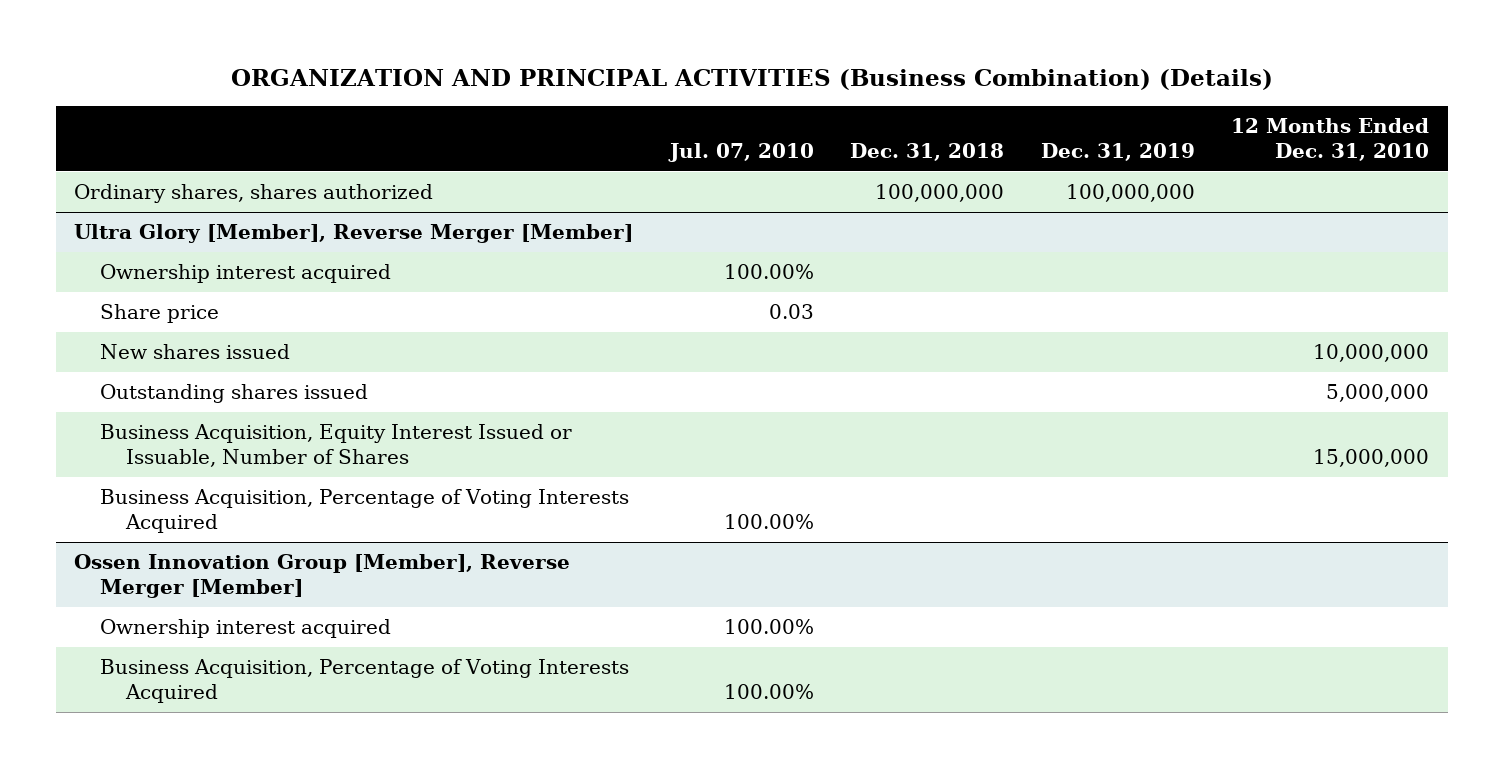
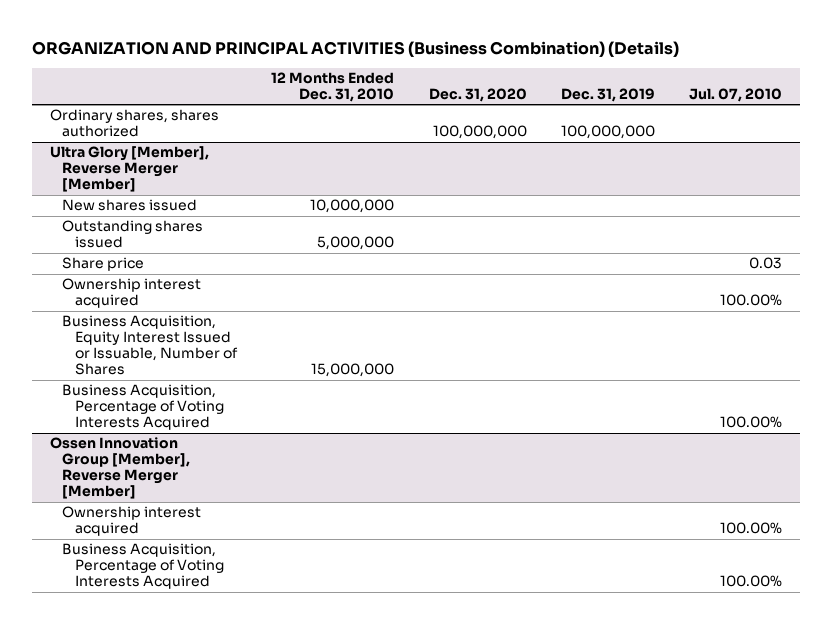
- | Jul. 07, 2010 | Dec. 31, 2018 | Dec. 31, 2019 | 12 Months Ended Dec. 31, 2010
+ | 12 Months Ended Dec. 31, 2010 | Dec. 31, 2020 | Dec. 31, 2019 | Jul. 07, 2010
@ Ultra Glory [Member], Reverse Merger [Member]
moved down: Share price | | | | 0.03
moved down: Ownership interest acquired | | | | 100.00%

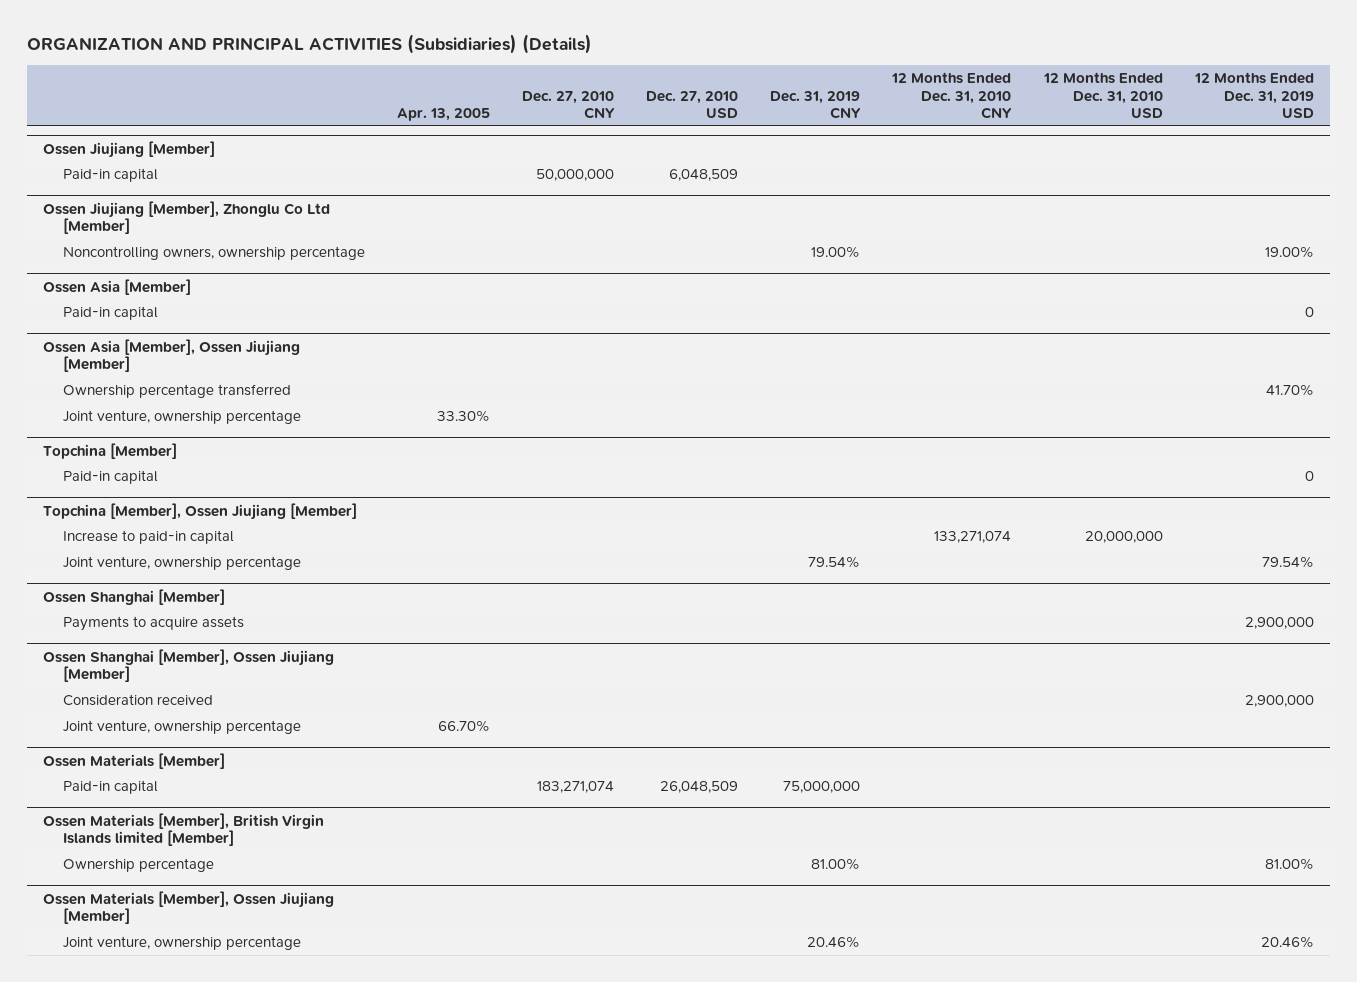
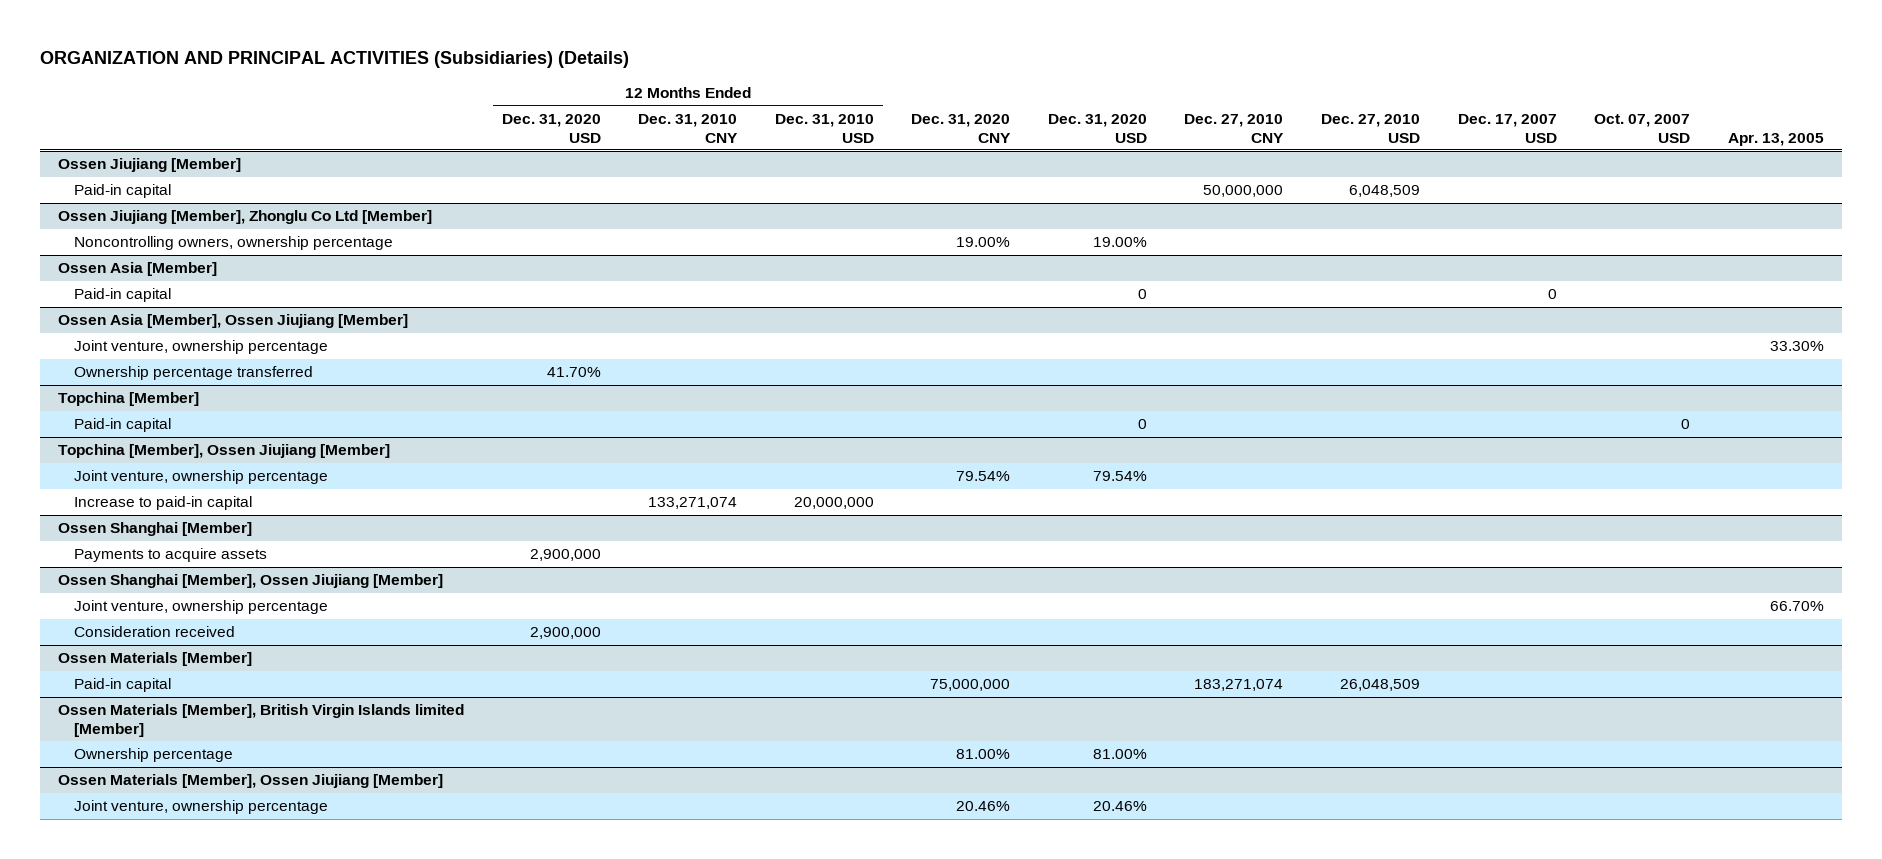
- | Apr. 13, 2005 | Dec. 27, 2010 CNY | Dec. 27, 2010 USD | Dec. 31, 2019 CNY | 12 Months Ended Dec. 31, 2010 CNY | 12 Months Ended Dec. 31, 2010 USD | 12 Months Ended Dec. 31, 2019 USD
+ | 12 Months Ended Dec. 31, 2020 USD | 12 Months Ended Dec. 31, 2010 CNY | 12 Months Ended Dec. 31, 2010 USD | Dec. 31, 2020 CNY | Dec. 31, 2020 USD | Dec. 27, 2010 CNY | Dec. 27, 2010 USD | Dec. 17, 2007 USD | Oct. 07, 2007 USD | Apr. 13, 2005
@ Ossen Asia [Member], Ossen Jiujiang [Member]
moved down: Ownership percentage transferred | 41.70% | | | | | | | | |
@ Topchina [Member], Ossen Jiujiang [Member]
moved down: Increase to paid-in capital | | 133,271,074 | 20,000,000 | | | | | | |
@ Ossen Shanghai [Member], Ossen Jiujiang [Member]
moved down: Consideration received | 2,900,000 | | | | | | | | |

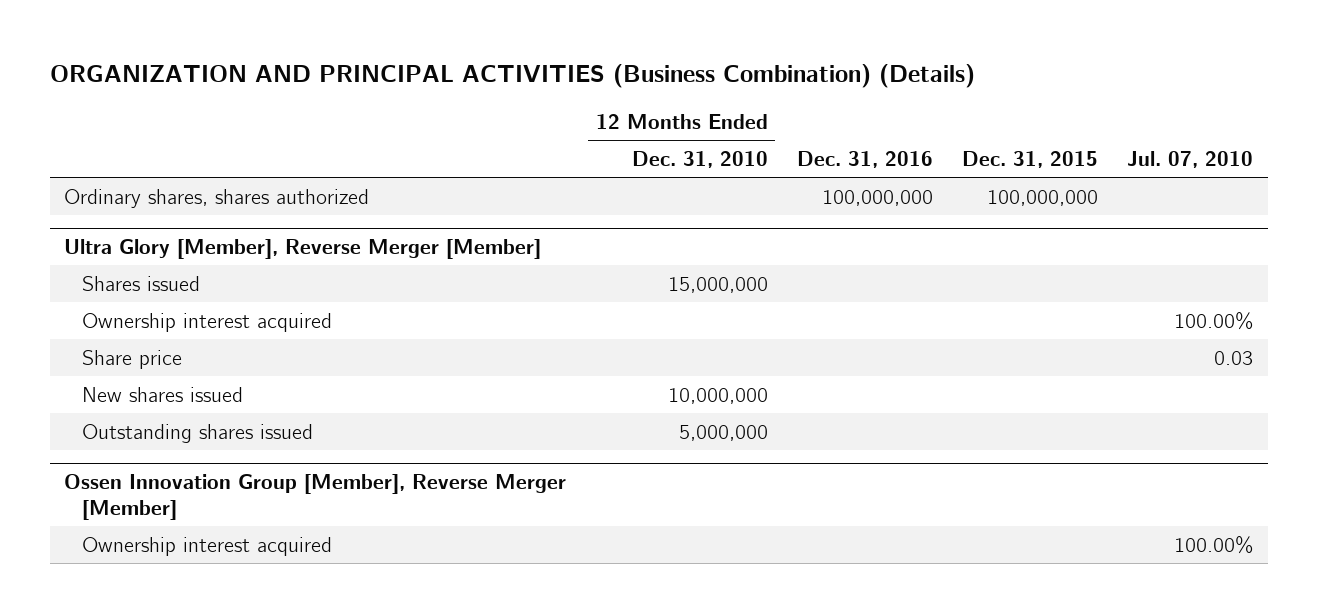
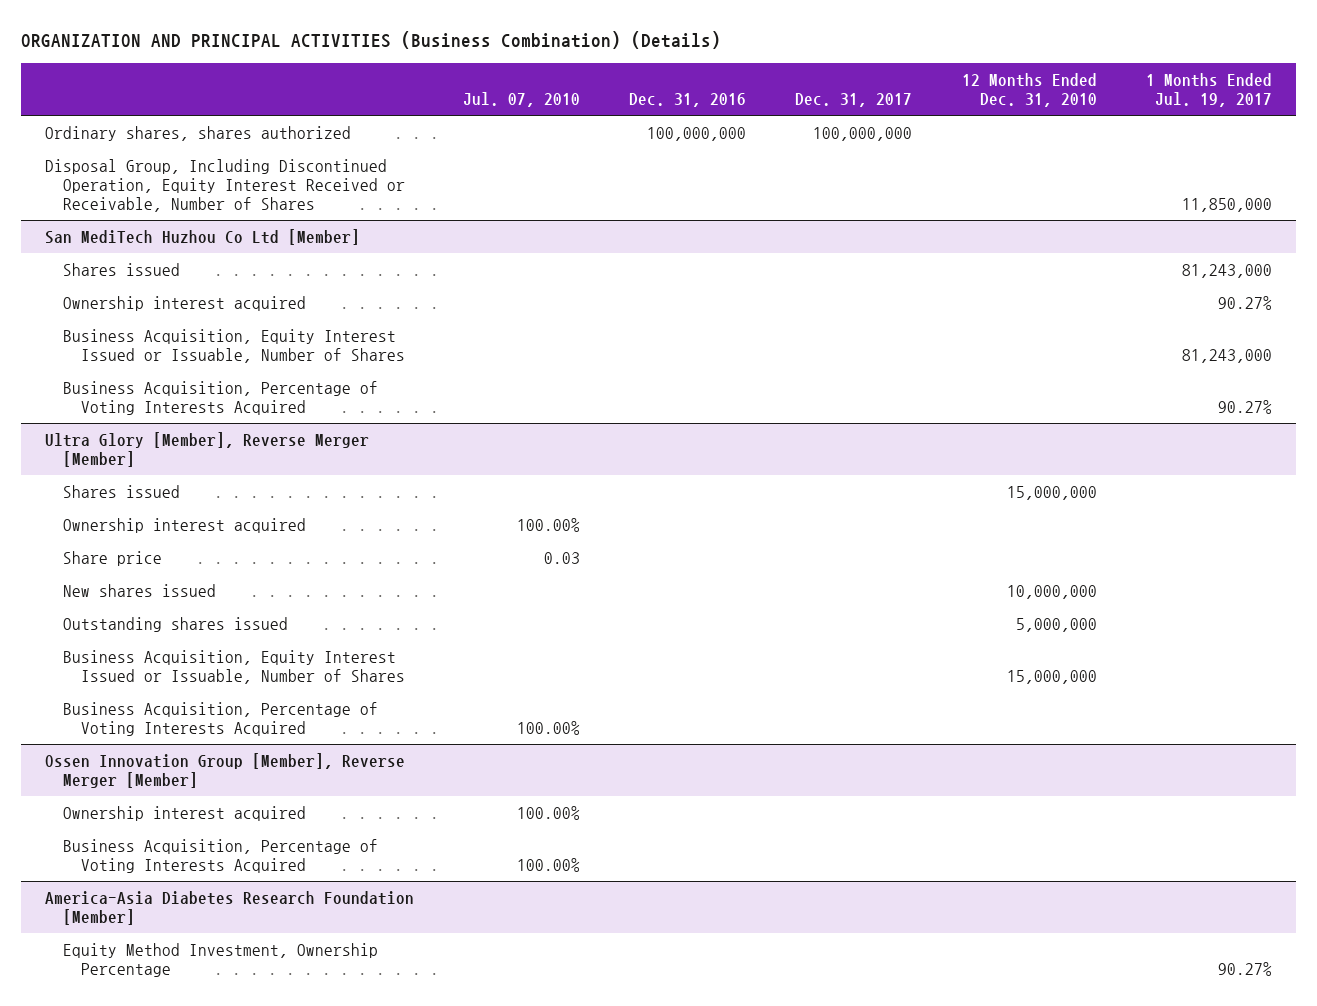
- | 12 Months Ended Dec. 31, 2010 | Dec. 31, 2016 | Dec. 31, 2015 | Jul. 07, 2010
+ | Jul. 07, 2010 | Dec. 31, 2016 | Dec. 31, 2017 | 12 Months Ended Dec. 31, 2010 | 1 Months Ended Jul. 19, 2017
+ Disposal Group, Including Discontinued Operation, Equity Interest Received or Receivable, Number of Shares | | | | | 11,850,000
+ San MediTech Huzhou Co Ltd [Member]
+ Shares issued | | | | | 81,243,000
+ Ownership interest acquired | | | | | 90.27%
+ Business Acquisition, Equity Interest Issued or Issuable, Number of Shares | | | | | 81,243,000
+ Business Acquisition, Percentage of Voting Interests Acquired | | | | | 90.27%
@ Ultra Glory [Member], Reverse Merger [Member]
+ Business Acquisition, Equity Interest Issued or Issuable, Number of Shares | | | | 15,000,000 |
+ Business Acquisition, Percentage of Voting Interests Acquired | 100.00% | | | |
@ Ossen Innovation Group [Member], Reverse Merger [Member]
+ Business Acquisition, Percentage of Voting Interests Acquired | 100.00% | | | |
+ America-Asia Diabetes Research Foundation [Member]
+ Equity Method Investment, Ownership Percentage | | | | | 90.27%

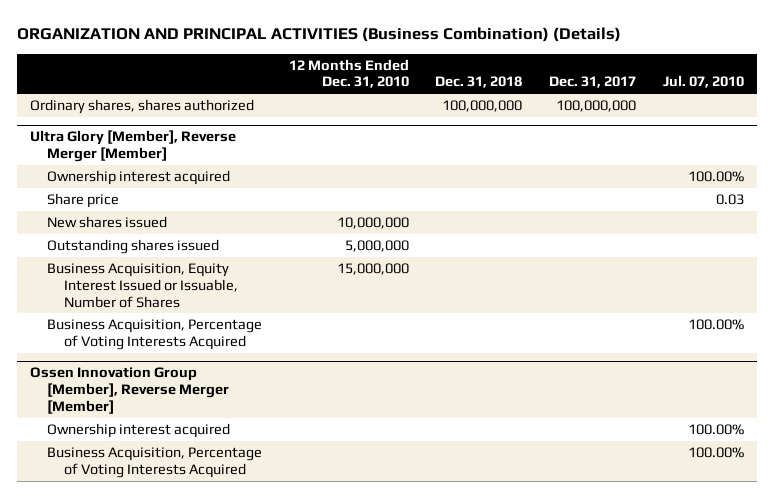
- | Jul. 07, 2010 | Dec. 31, 2016 | Dec. 31, 2017 | 12 Months Ended Dec. 31, 2010 | 1 Months Ended Jul. 19, 2017
+ | 12 Months Ended Dec. 31, 2010 | Dec. 31, 2018 | Dec. 31, 2017 | Jul. 07, 2010
- Disposal Group, Including Discontinued Operation, Equity Interest Received or Receivable, Number of Shares | | | | | 11,850,000
- San MediTech Huzhou Co Ltd [Member]
- Shares issued | | | | | 81,243,000
- Ownership interest acquired | | | | | 90.27%
- Business Acquisition, Equity Interest Issued or Issuable, Number of Shares | | | | | 81,243,000
- Business Acquisition, Percentage of Voting Interests Acquired | | | | | 90.27%
@ Ultra Glory [Member], Reverse Merger [Member]
- Shares issued | | | | 15,000,000 |
- America-Asia Diabetes Research Foundation [Member]
- Equity Method Investment, Ownership Percentage | | | | | 90.27%

